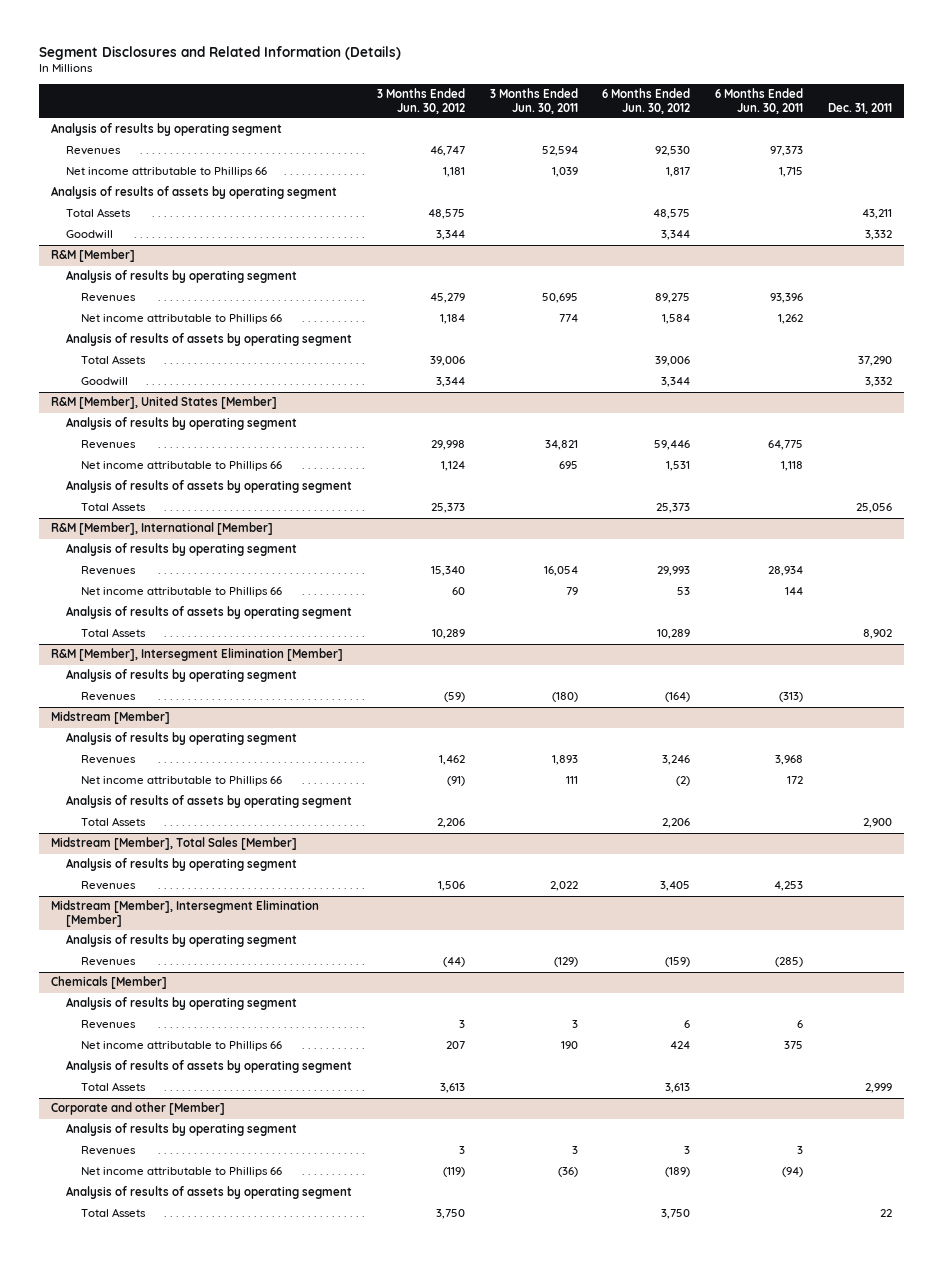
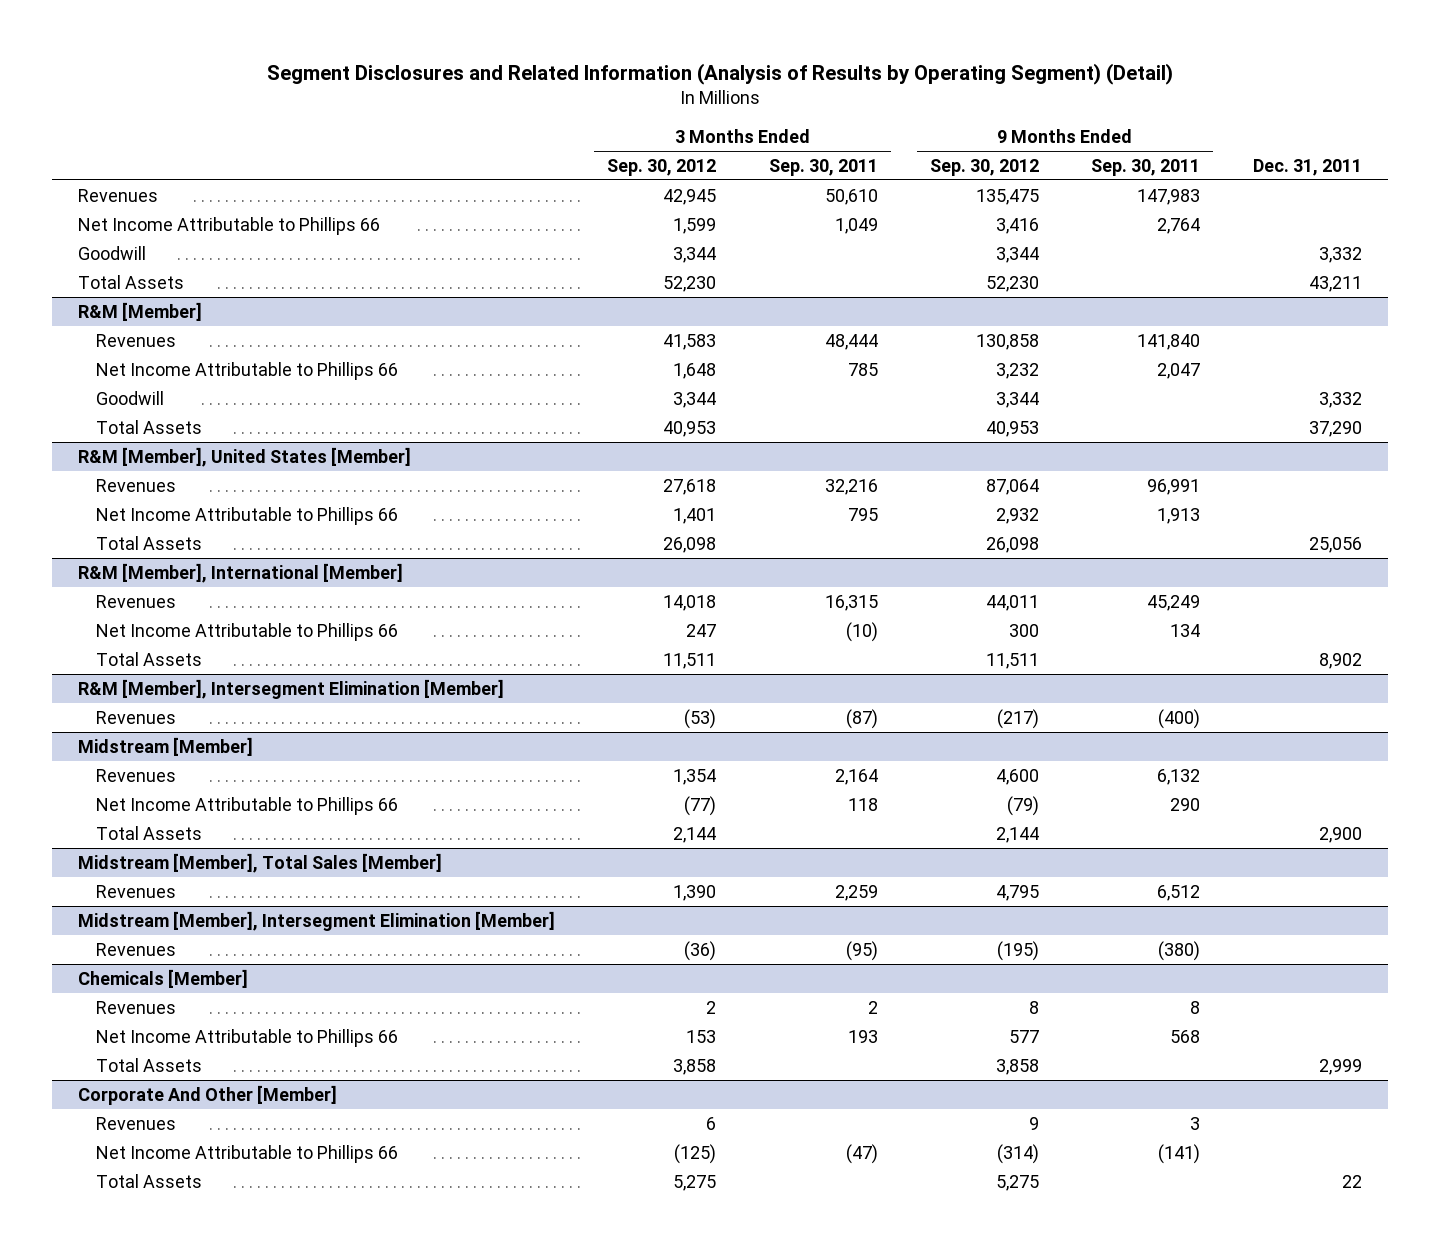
- Segment Disclosures and Related Information (Details)
+ Segment Disclosures and Related Information (Analysis of Results by Operating Segment) (Detail)
- | 3 Months Ended Jun. 30, 2012 | 3 Months Ended Jun. 30, 2011 | 6 Months Ended Jun. 30, 2012 | 6 Months Ended Jun. 30, 2011 | Dec. 31, 2011
+ | 3 Months Ended Sep. 30, 2012 | 3 Months Ended Sep. 30, 2011 | 9 Months Ended Sep. 30, 2012 | 9 Months Ended Sep. 30, 2011 | Dec. 31, 2011
- Analysis of results by operating segment
- Net income attributable to Phillips 66 | 1,181 | 1,039 | 1,817 | 1,715 |
- Analysis of results of assets by operating segment
+ Net Income Attributable to Phillips 66 | 1,599 | 1,049 | 3,416 | 2,764 |
moved down: Total Assets | 52,230 | | 52,230 | | 43,211
@ R&M [Member]
- Analysis of results by operating segment
- Net income attributable to Phillips 66 | 1,184 | 774 | 1,584 | 1,262 |
- Analysis of results of assets by operating segment
+ Net Income Attributable to Phillips 66 | 1,648 | 785 | 3,232 | 2,047 |
moved down: Total Assets | 40,953 | | 40,953 | | 37,290
@ R&M [Member], United States [Member]
- Analysis of results by operating segment
- Net income attributable to Phillips 66 | 1,124 | 695 | 1,531 | 1,118 |
- Analysis of results of assets by operating segment
+ Net Income Attributable to Phillips 66 | 1,401 | 795 | 2,932 | 1,913 |
@ R&M [Member], International [Member]
- Analysis of results by operating segment
- Net income attributable to Phillips 66 | 60 | 79 | 53 | 144 |
- Analysis of results of assets by operating segment
+ Net Income Attributable to Phillips 66 | 247 | (10) | 300 | 134 |
@ R&M [Member], Intersegment Elimination [Member]
- Analysis of results by operating segment
@ Midstream [Member]
- Analysis of results by operating segment
- Net income attributable to Phillips 66 | (91) | 111 | (2) | 172 |
- Analysis of results of assets by operating segment
+ Net Income Attributable to Phillips 66 | (77) | 118 | (79) | 290 |
@ Midstream [Member], Total Sales [Member]
- Analysis of results by operating segment
@ Midstream [Member], Intersegment Elimination [Member]
- Analysis of results by operating segment
@ Chemicals [Member]
- Analysis of results by operating segment
- Net income attributable to Phillips 66 | 207 | 190 | 424 | 375 |
- Analysis of results of assets by operating segment
+ Net Income Attributable to Phillips 66 | 153 | 193 | 577 | 568 |
- Corporate and other [Member]
- Analysis of results by operating segment
+ Corporate And Other [Member]
- Net income attributable to Phillips 66 | (119) | (36) | (189) | (94) |
- Analysis of results of assets by operating segment
+ Net Income Attributable to Phillips 66 | (125) | (47) | (314) | (141) |

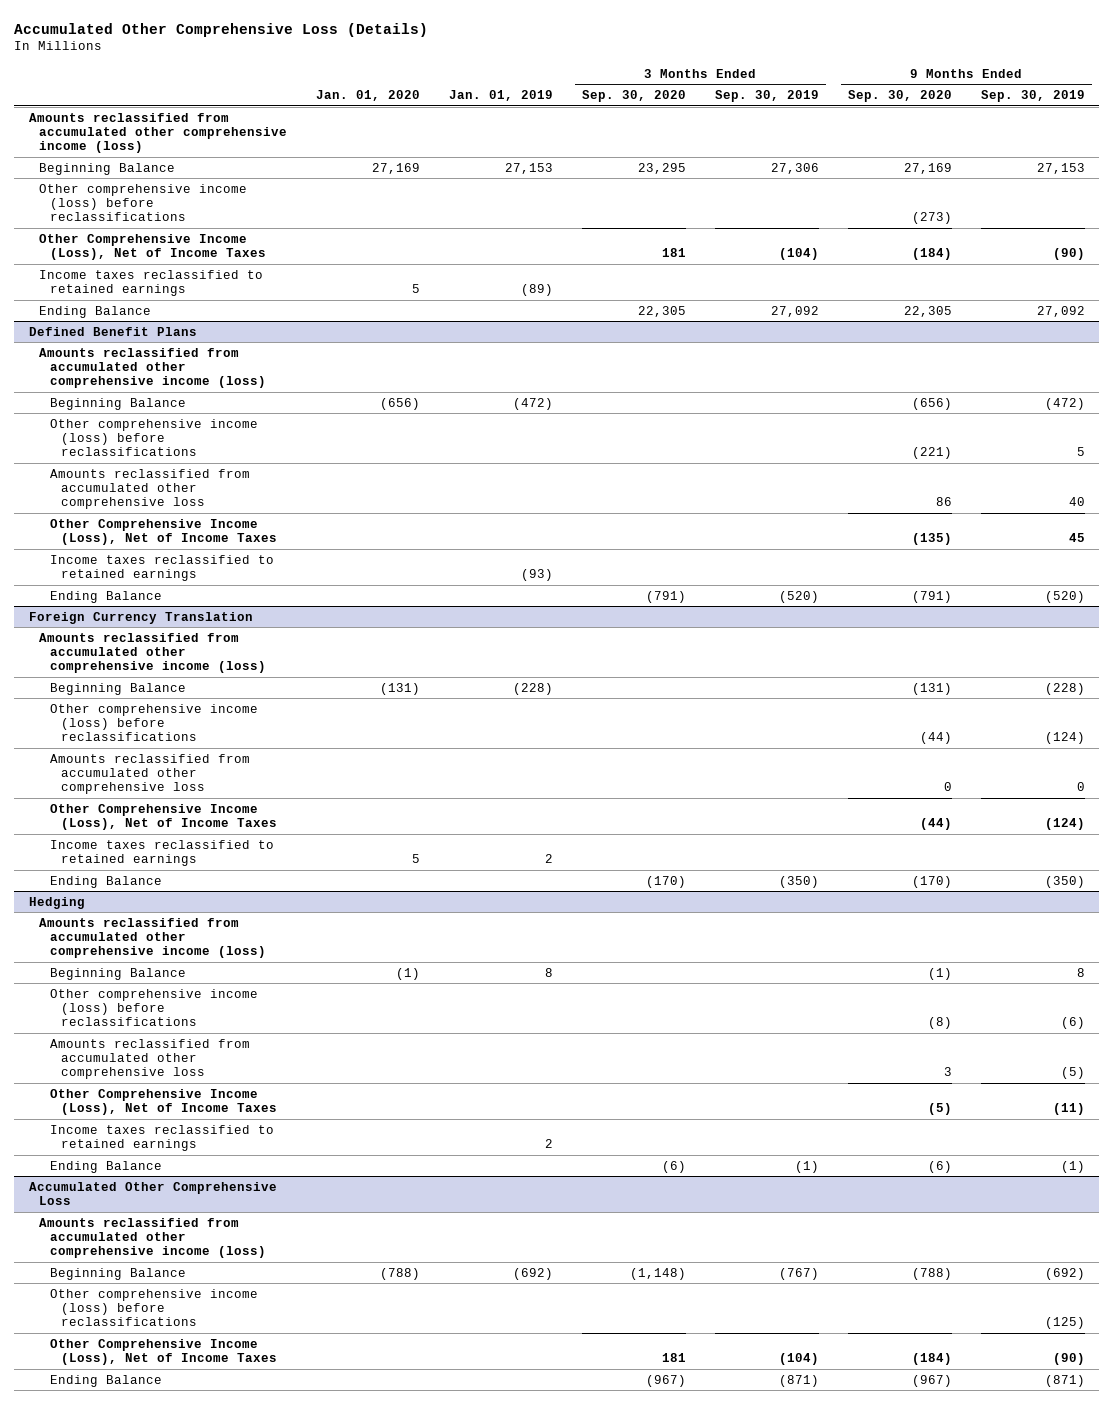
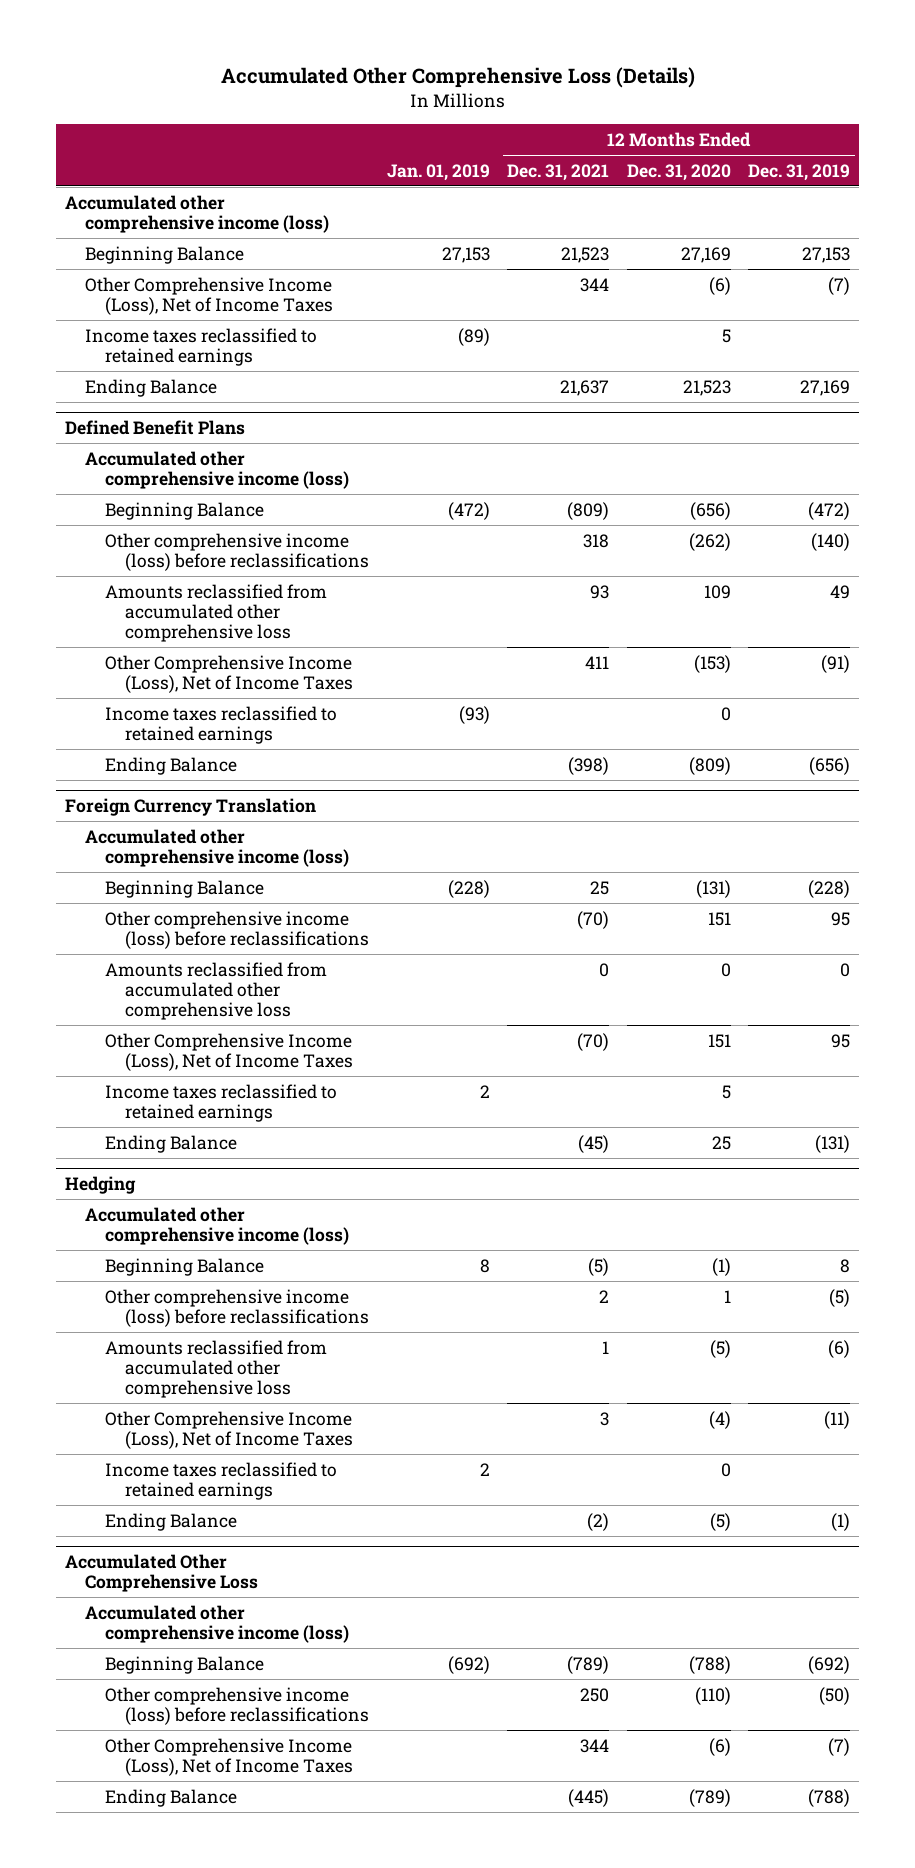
- | Jan. 01, 2020 | Jan. 01, 2019 | 3 Months Ended Sep. 30, 2020 | 3 Months Ended Sep. 30, 2019 | 9 Months Ended Sep. 30, 2020 | 9 Months Ended Sep. 30, 2019
+ | Jan. 01, 2019 | 12 Months Ended Dec. 31, 2021 | 12 Months Ended Dec. 31, 2020 | 12 Months Ended Dec. 31, 2019
- Amounts reclassified from accumulated other comprehensive income (loss)
+ Accumulated other comprehensive income (loss)
- Other comprehensive income (loss) before reclassifications | | | | | (273) |
@ Defined Benefit Plans
- Amounts reclassified from accumulated other comprehensive income (loss)
+ Accumulated other comprehensive income (loss)
@ Foreign Currency Translation
- Amounts reclassified from accumulated other comprehensive income (loss)
+ Accumulated other comprehensive income (loss)
@ Hedging
- Amounts reclassified from accumulated other comprehensive income (loss)
+ Accumulated other comprehensive income (loss)
@ Accumulated Other Comprehensive Loss
- Amounts reclassified from accumulated other comprehensive income (loss)
+ Accumulated other comprehensive income (loss)

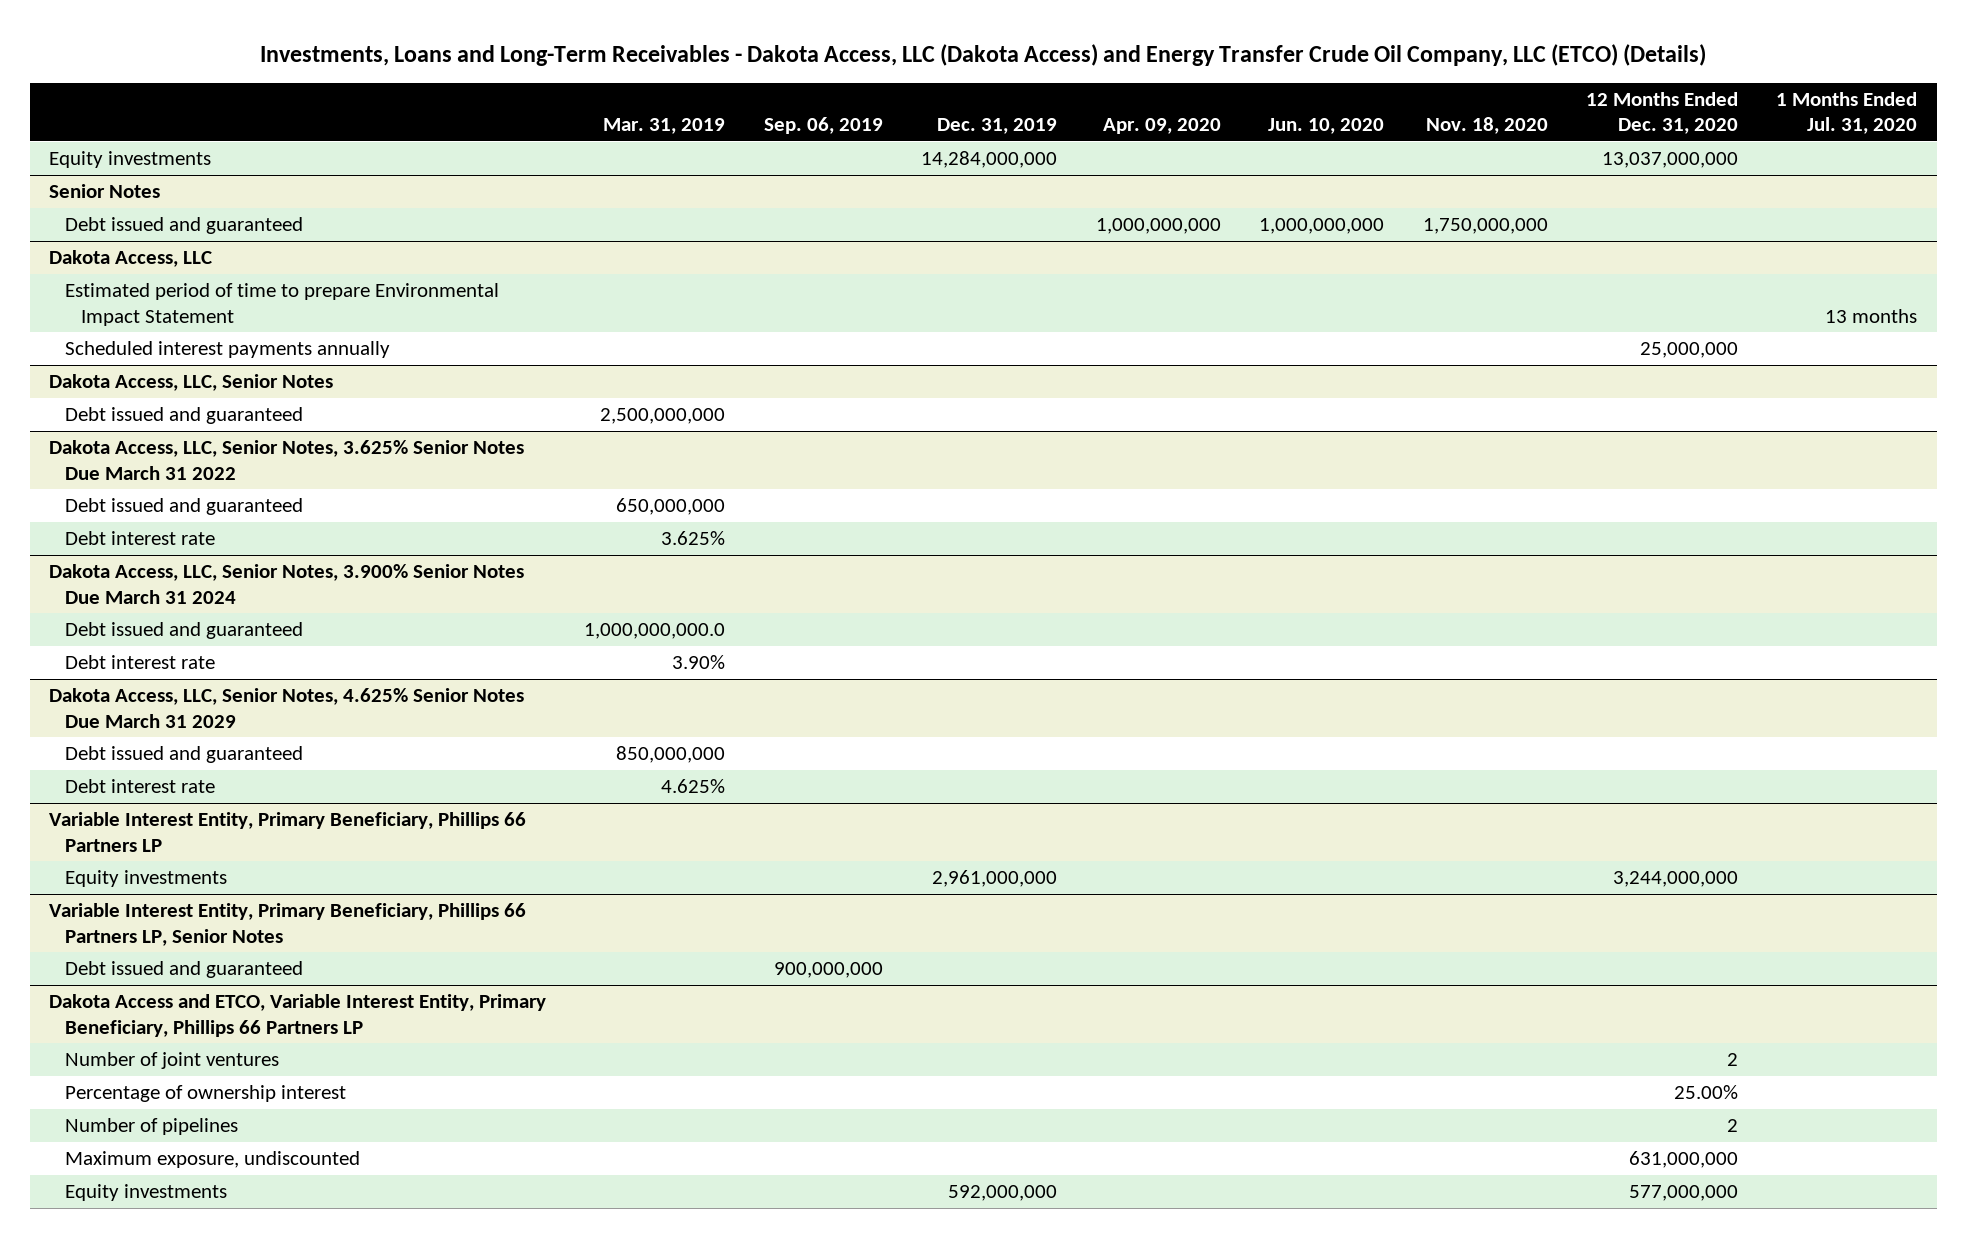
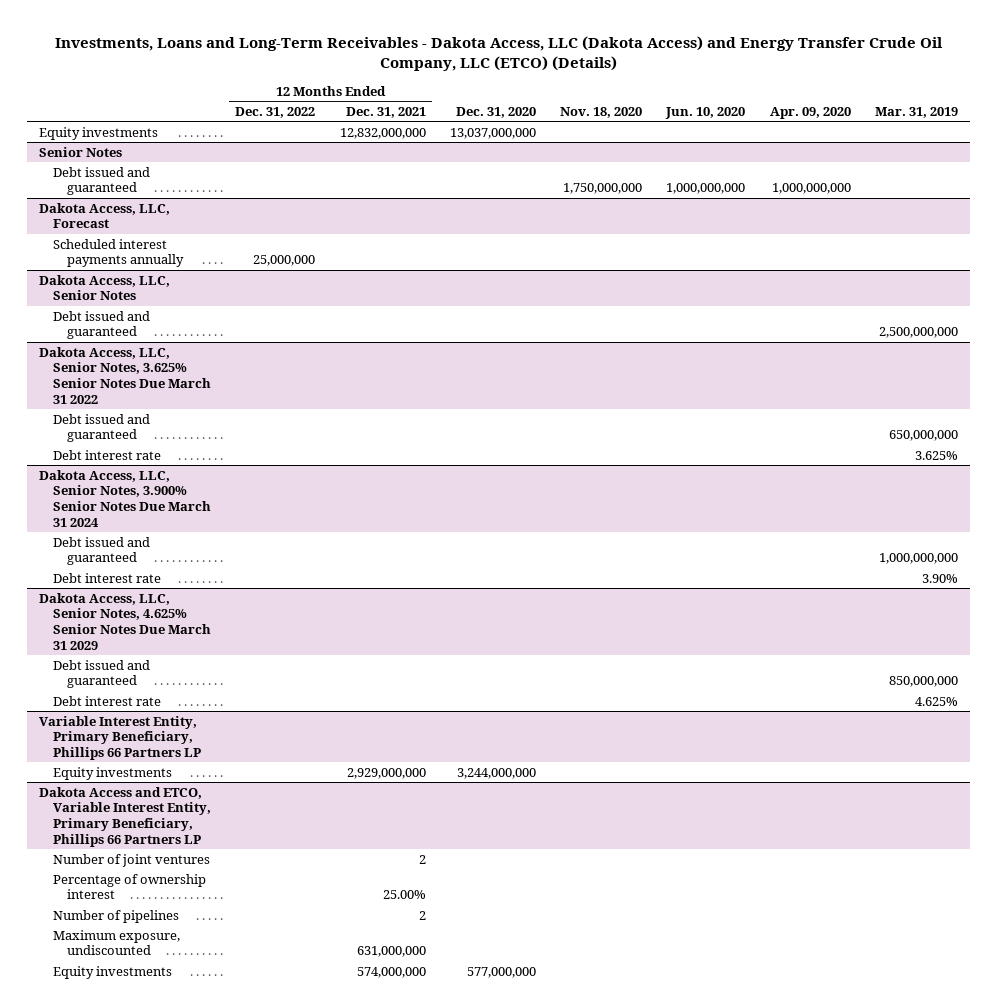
- | Mar. 31, 2019 | Sep. 06, 2019 | Dec. 31, 2019 | Apr. 09, 2020 | Jun. 10, 2020 | Nov. 18, 2020 | 12 Months Ended Dec. 31, 2020 | 1 Months Ended Jul. 31, 2020
+ | 12 Months Ended Dec. 31, 2022 | 12 Months Ended Dec. 31, 2021 | Dec. 31, 2020 | Nov. 18, 2020 | Jun. 10, 2020 | Apr. 09, 2020 | Mar. 31, 2019
- Dakota Access, LLC
- Estimated period of time to prepare Environmental Impact Statement | | | | | | | | 13 months
+ Dakota Access, LLC, Forecast
@ Dakota Access, LLC, Senior Notes, 3.900% Senior Notes Due March 31 2024
- Debt issued and guaranteed | 1,000,000,000.0 | | | | | | |
+ Debt issued and guaranteed | | | | | | | 1,000,000,000
- Variable Interest Entity, Primary Beneficiary, Phillips 66 Partners LP, Senior Notes
- Debt issued and guaranteed | | 900,000,000 | | | | | |

